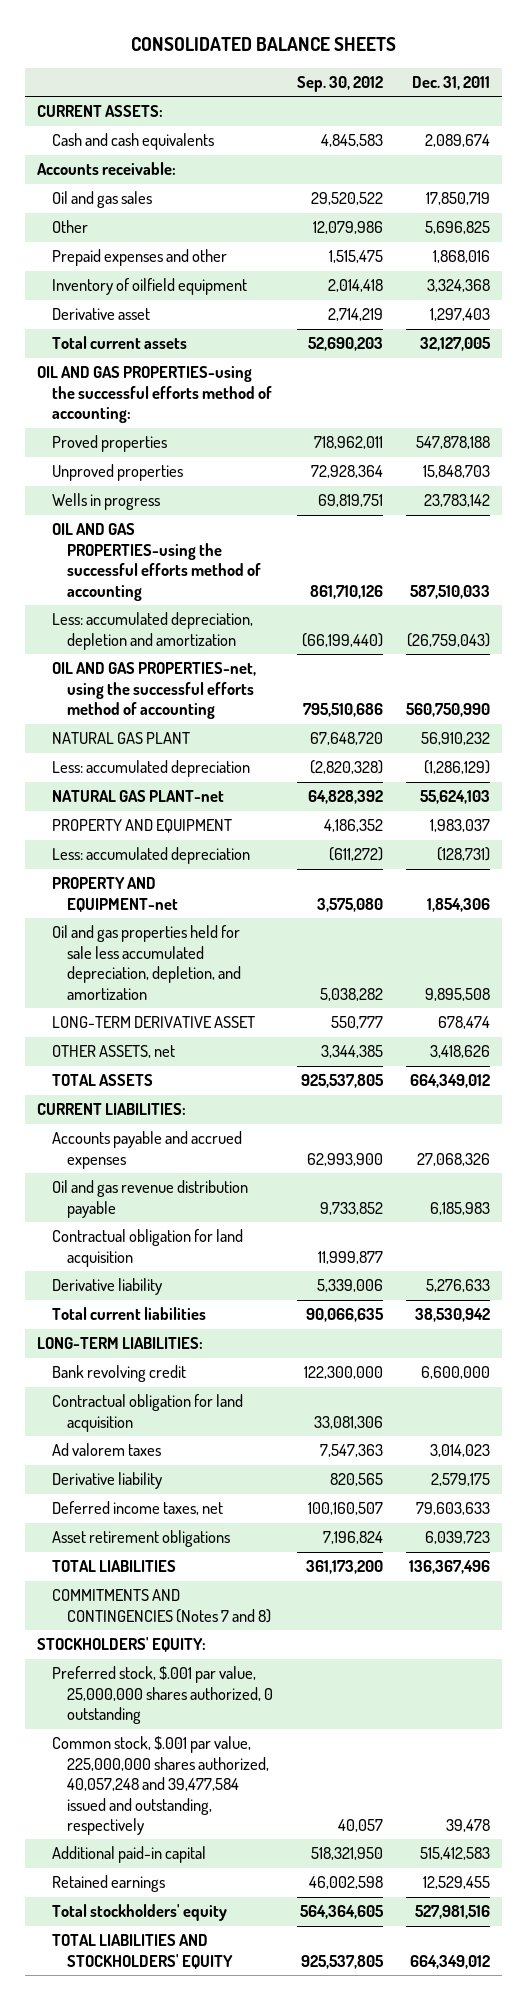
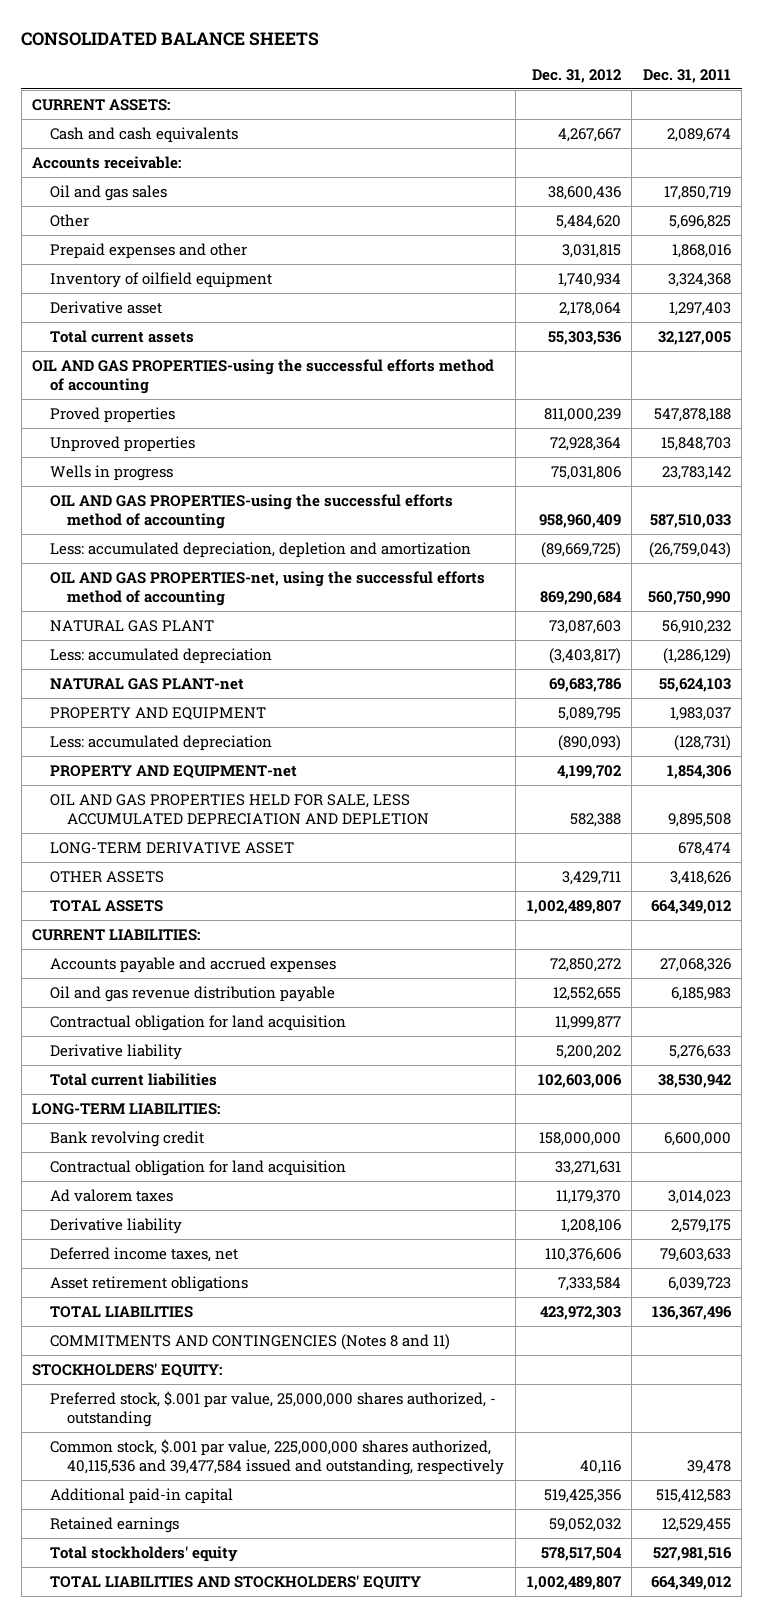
- | Sep. 30, 2012 | Dec. 31, 2011
+ | Dec. 31, 2012 | Dec. 31, 2011
- OIL AND GAS PROPERTIES-using the successful efforts method of accounting:
+ OIL AND GAS PROPERTIES-using the successful efforts method of accounting
- Oil and gas properties held for sale less accumulated depreciation, depletion, and amortization | 5,038,282 | 9,895,508
+ OIL AND GAS PROPERTIES HELD FOR SALE, LESS ACCUMULATED DEPRECIATION AND DEPLETION | 582,388 | 9,895,508
- OTHER ASSETS, net | 3,344,385 | 3,418,626
+ OTHER ASSETS | 3,429,711 | 3,418,626
- COMMITMENTS AND CONTINGENCIES (Notes 7 and 8)
+ COMMITMENTS AND CONTINGENCIES (Notes 8 and 11)
- Preferred stock, $.001 par value, 25,000,000 shares authorized, 0 outstanding
- Common stock, $.001 par value, 225,000,000 shares authorized, 40,057,248 and 39,477,584 issued and outstanding, respectively | 40,057 | 39,478
+ Preferred stock, $.001 par value, 25,000,000 shares authorized, - outstanding
+ Common stock, $.001 par value, 225,000,000 shares authorized, 40,115,536 and 39,477,584 issued and outstanding, respectively | 40,116 | 39,478

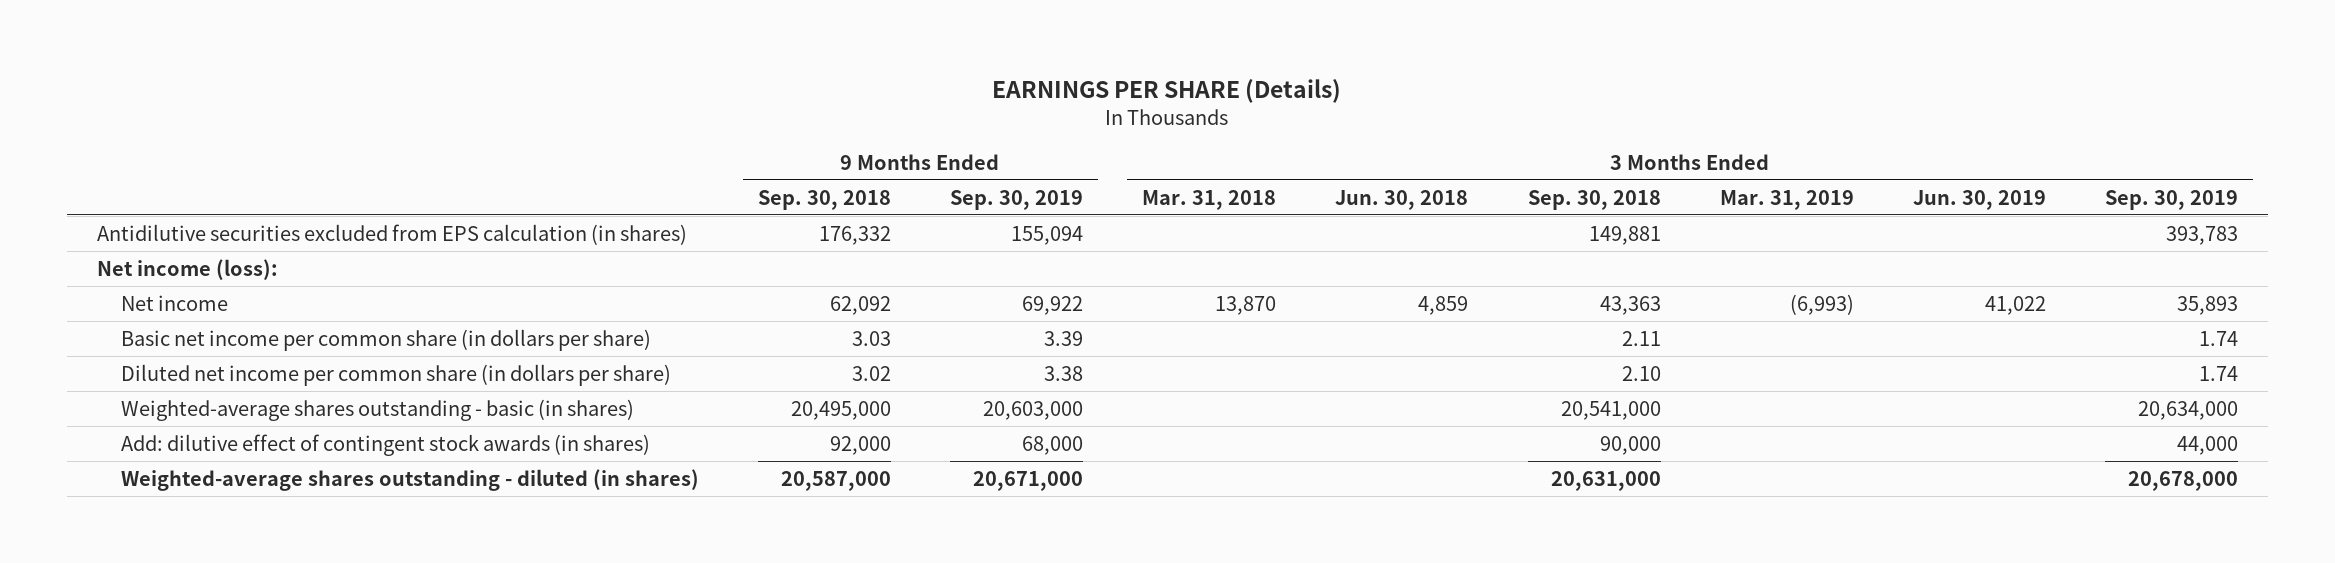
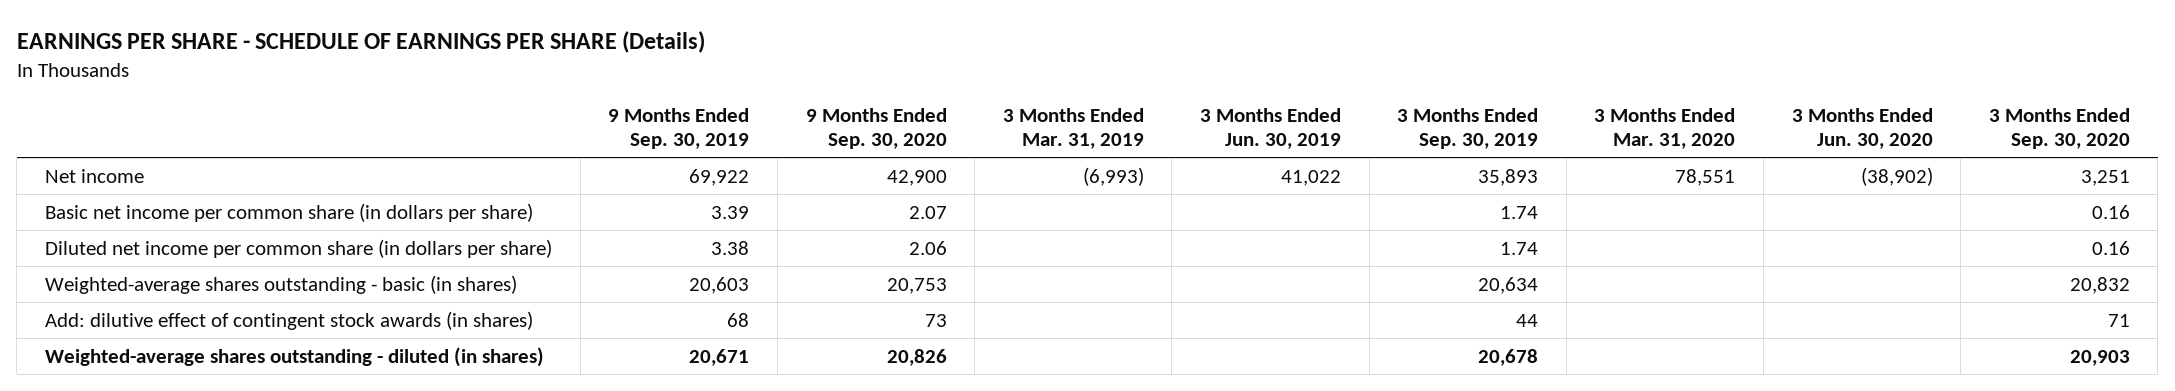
- EARNINGS PER SHARE (Details)
+ EARNINGS PER SHARE - SCHEDULE OF EARNINGS PER SHARE (Details)
- | 9 Months Ended Sep. 30, 2018 | 9 Months Ended Sep. 30, 2019 | 3 Months Ended Mar. 31, 2018 | 3 Months Ended Jun. 30, 2018 | 3 Months Ended Sep. 30, 2018 | 3 Months Ended Mar. 31, 2019 | 3 Months Ended Jun. 30, 2019 | 3 Months Ended Sep. 30, 2019
+ | 9 Months Ended Sep. 30, 2019 | 9 Months Ended Sep. 30, 2020 | 3 Months Ended Mar. 31, 2019 | 3 Months Ended Jun. 30, 2019 | 3 Months Ended Sep. 30, 2019 | 3 Months Ended Mar. 31, 2020 | 3 Months Ended Jun. 30, 2020 | 3 Months Ended Sep. 30, 2020
- Antidilutive securities excluded from EPS calculation (in shares) | 176,332 | 155,094 | | | 149,881 | | | 393,783
- Net income (loss):
- Weighted-average shares outstanding - basic (in shares) | 20,495,000 | 20,603,000 | | | 20,541,000 | | | 20,634,000
- Add: dilutive effect of contingent stock awards (in shares) | 92,000 | 68,000 | | | 90,000 | | | 44,000
- Weighted-average shares outstanding - diluted (in shares) | 20,587,000 | 20,671,000 | | | 20,631,000 | | | 20,678,000
+ Weighted-average shares outstanding - basic (in shares) | 20,603 | 20,753 | | | 20,634 | | | 20,832
+ Add: dilutive effect of contingent stock awards (in shares) | 68 | 73 | | | 44 | | | 71
+ Weighted-average shares outstanding - diluted (in shares) | 20,671 | 20,826 | | | 20,678 | | | 20,903

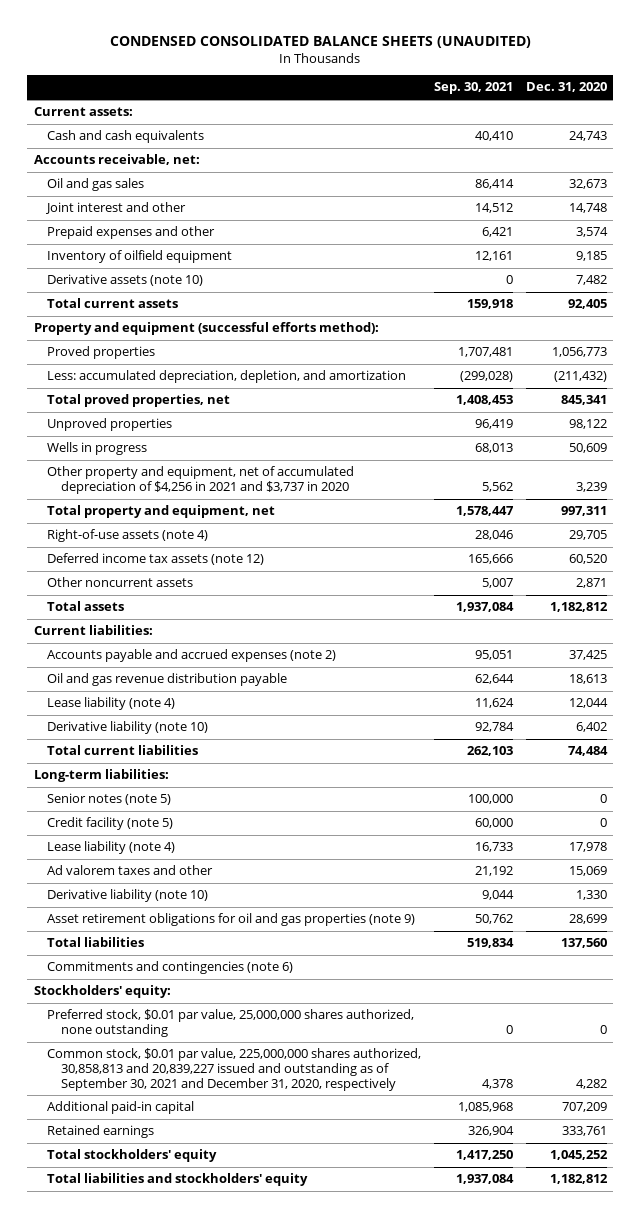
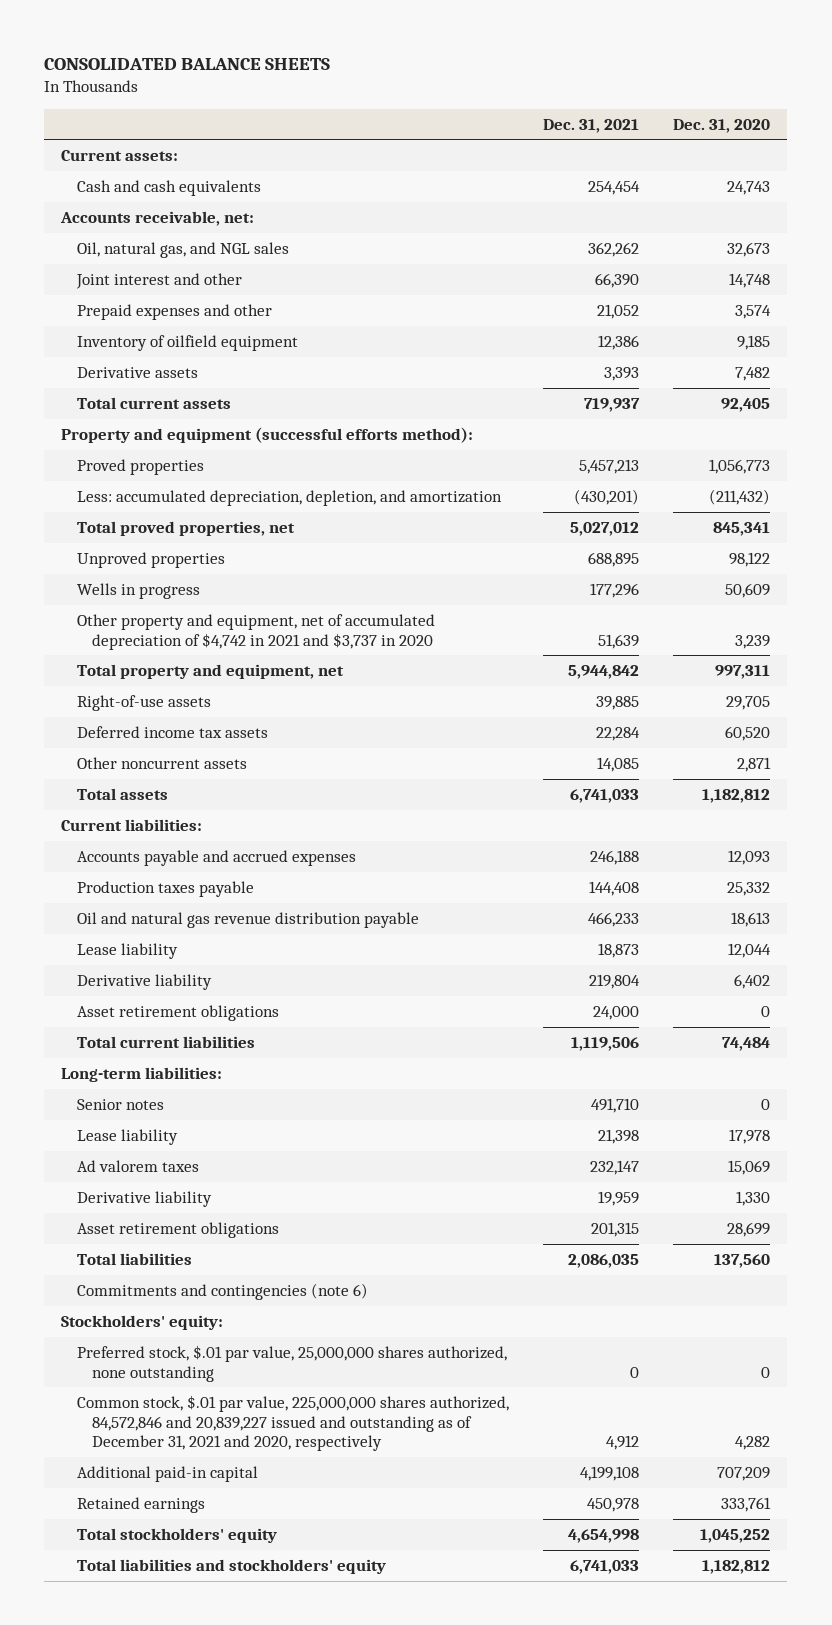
- CONDENSED CONSOLIDATED BALANCE SHEETS (UNAUDITED)
+ CONSOLIDATED BALANCE SHEETS
- | Sep. 30, 2021 | Dec. 31, 2020
+ | Dec. 31, 2021 | Dec. 31, 2020
- Oil and gas sales | 86,414 | 32,673
+ Oil, natural gas, and NGL sales | 362,262 | 32,673
- Derivative assets (note 10) | 0 | 7,482
+ Derivative assets | 3,393 | 7,482
- Other property and equipment, net of accumulated depreciation of $4,256 in 2021 and $3,737 in 2020 | 5,562 | 3,239
+ Other property and equipment, net of accumulated depreciation of $4,742 in 2021 and $3,737 in 2020 | 51,639 | 3,239
- Right-of-use assets (note 4) | 28,046 | 29,705
- Deferred income tax assets (note 12) | 165,666 | 60,520
+ Right-of-use assets | 39,885 | 29,705
+ Deferred income tax assets | 22,284 | 60,520
- Accounts payable and accrued expenses (note 2) | 95,051 | 37,425
- Oil and gas revenue distribution payable | 62,644 | 18,613
- Lease liability (note 4) | 11,624 | 12,044
- Derivative liability (note 10) | 92,784 | 6,402
+ Accounts payable and accrued expenses | 246,188 | 12,093
+ Production taxes payable | 144,408 | 25,332
+ Oil and natural gas revenue distribution payable | 466,233 | 18,613
+ Lease liability | 18,873 | 12,044
+ Derivative liability | 219,804 | 6,402
+ Asset retirement obligations | 24,000 | 0
- Senior notes (note 5) | 100,000 | 0
- Credit facility (note 5) | 60,000 | 0
- Lease liability (note 4) | 16,733 | 17,978
- Ad valorem taxes and other | 21,192 | 15,069
- Derivative liability (note 10) | 9,044 | 1,330
- Asset retirement obligations for oil and gas properties (note 9) | 50,762 | 28,699
+ Senior notes | 491,710 | 0
+ Lease liability | 21,398 | 17,978
+ Ad valorem taxes | 232,147 | 15,069
+ Derivative liability | 19,959 | 1,330
+ Asset retirement obligations | 201,315 | 28,699
- Preferred stock, $0.01 par value, 25,000,000 shares authorized, none outstanding | 0 | 0
- Common stock, $0.01 par value, 225,000,000 shares authorized, 30,858,813 and 20,839,227 issued and outstanding as of September 30, 2021 and December 31, 2020, respectively | 4,378 | 4,282
+ Preferred stock, $.01 par value, 25,000,000 shares authorized, none outstanding | 0 | 0
+ Common stock, $.01 par value, 225,000,000 shares authorized, 84,572,846 and 20,839,227 issued and outstanding as of December 31, 2021 and 2020, respectively | 4,912 | 4,282

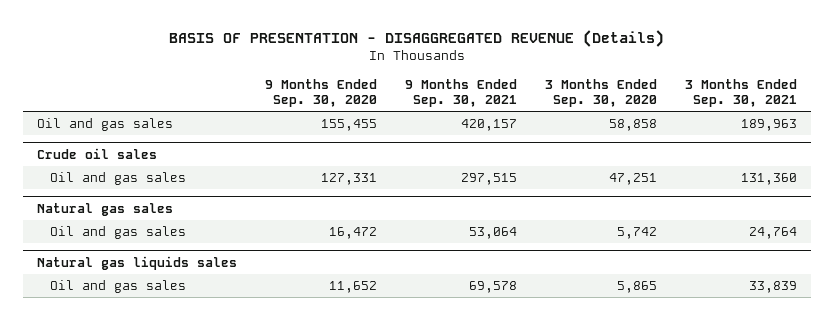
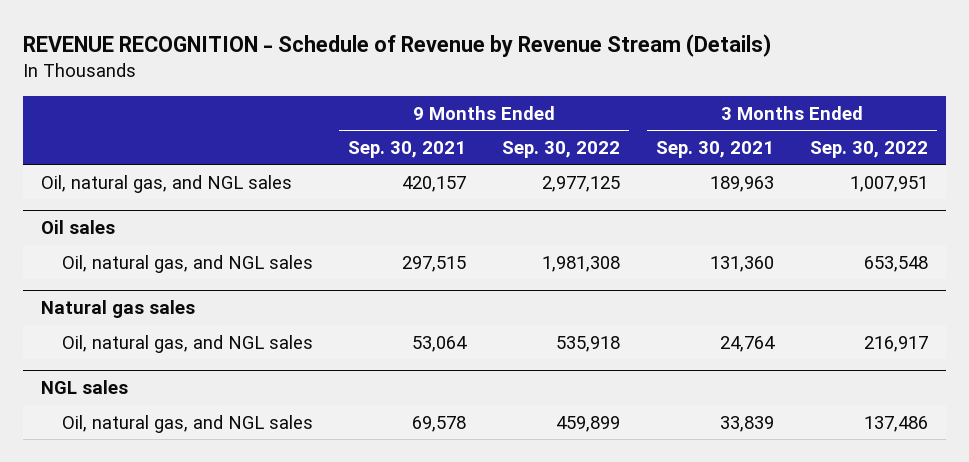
- BASIS OF PRESENTATION - DISAGGREGATED REVENUE (Details)
+ REVENUE RECOGNITION - Schedule of Revenue by Revenue Stream (Details)
- | 9 Months Ended Sep. 30, 2020 | 9 Months Ended Sep. 30, 2021 | 3 Months Ended Sep. 30, 2020 | 3 Months Ended Sep. 30, 2021
+ | 9 Months Ended Sep. 30, 2021 | 9 Months Ended Sep. 30, 2022 | 3 Months Ended Sep. 30, 2021 | 3 Months Ended Sep. 30, 2022
- Oil and gas sales | 155,455 | 420,157 | 58,858 | 189,963
- Crude oil sales
- Oil and gas sales | 127,331 | 297,515 | 47,251 | 131,360
+ Oil, natural gas, and NGL sales | 420,157 | 2,977,125 | 189,963 | 1,007,951
+ Oil sales
+ Oil, natural gas, and NGL sales | 297,515 | 1,981,308 | 131,360 | 653,548
@ Natural gas sales
- Oil and gas sales | 16,472 | 53,064 | 5,742 | 24,764
- Natural gas liquids sales
- Oil and gas sales | 11,652 | 69,578 | 5,865 | 33,839
@ Natural gas sales
+ Oil, natural gas, and NGL sales | 53,064 | 535,918 | 24,764 | 216,917
+ NGL sales
+ Oil, natural gas, and NGL sales | 69,578 | 459,899 | 33,839 | 137,486

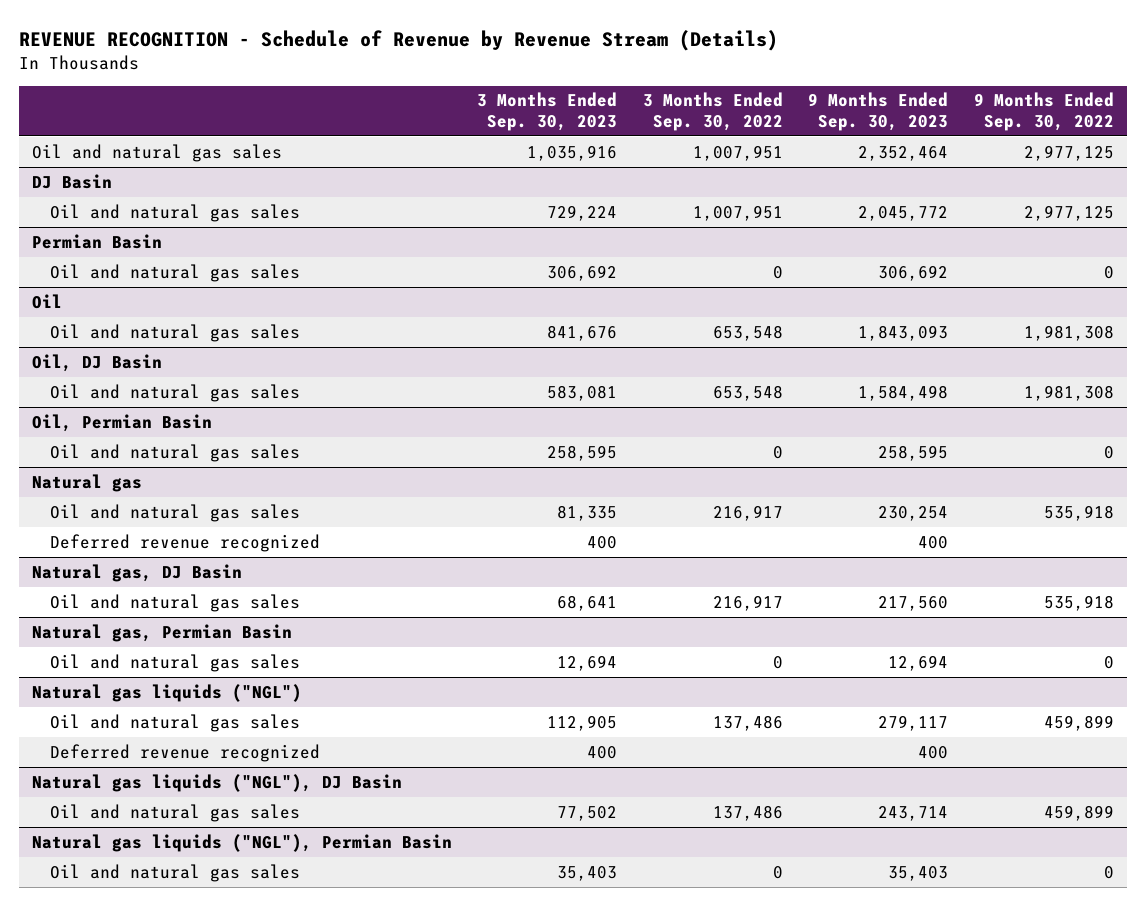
- | 9 Months Ended Sep. 30, 2021 | 9 Months Ended Sep. 30, 2022 | 3 Months Ended Sep. 30, 2021 | 3 Months Ended Sep. 30, 2022
+ | 3 Months Ended Sep. 30, 2023 | 3 Months Ended Sep. 30, 2022 | 9 Months Ended Sep. 30, 2023 | 9 Months Ended Sep. 30, 2022
- Oil, natural gas, and NGL sales | 420,157 | 2,977,125 | 189,963 | 1,007,951
- Oil sales
- Oil, natural gas, and NGL sales | 297,515 | 1,981,308 | 131,360 | 653,548
- Natural gas sales
- Oil, natural gas, and NGL sales | 53,064 | 535,918 | 24,764 | 216,917
- NGL sales
- Oil, natural gas, and NGL sales | 69,578 | 459,899 | 33,839 | 137,486
+ Oil and natural gas sales | 1,035,916 | 1,007,951 | 2,352,464 | 2,977,125
+ DJ Basin
+ Oil and natural gas sales | 729,224 | 1,007,951 | 2,045,772 | 2,977,125
+ Permian Basin
+ Oil and natural gas sales | 306,692 | 0 | 306,692 | 0
+ Oil
+ Oil and natural gas sales | 841,676 | 653,548 | 1,843,093 | 1,981,308
+ Oil, DJ Basin
+ Oil and natural gas sales | 583,081 | 653,548 | 1,584,498 | 1,981,308
+ Oil, Permian Basin
+ Oil and natural gas sales | 258,595 | 0 | 258,595 | 0
+ Natural gas
+ Oil and natural gas sales | 81,335 | 216,917 | 230,254 | 535,918
+ Deferred revenue recognized | 400 | | 400 |
+ Natural gas, DJ Basin
+ Oil and natural gas sales | 68,641 | 216,917 | 217,560 | 535,918
+ Natural gas, Permian Basin
+ Oil and natural gas sales | 12,694 | 0 | 12,694 | 0
+ Natural gas liquids ("NGL")
+ Oil and natural gas sales | 112,905 | 137,486 | 279,117 | 459,899
+ Deferred revenue recognized | 400 | | 400 |
+ Natural gas liquids ("NGL"), DJ Basin
+ Oil and natural gas sales | 77,502 | 137,486 | 243,714 | 459,899
+ Natural gas liquids ("NGL"), Permian Basin
+ Oil and natural gas sales | 35,403 | 0 | 35,403 | 0

